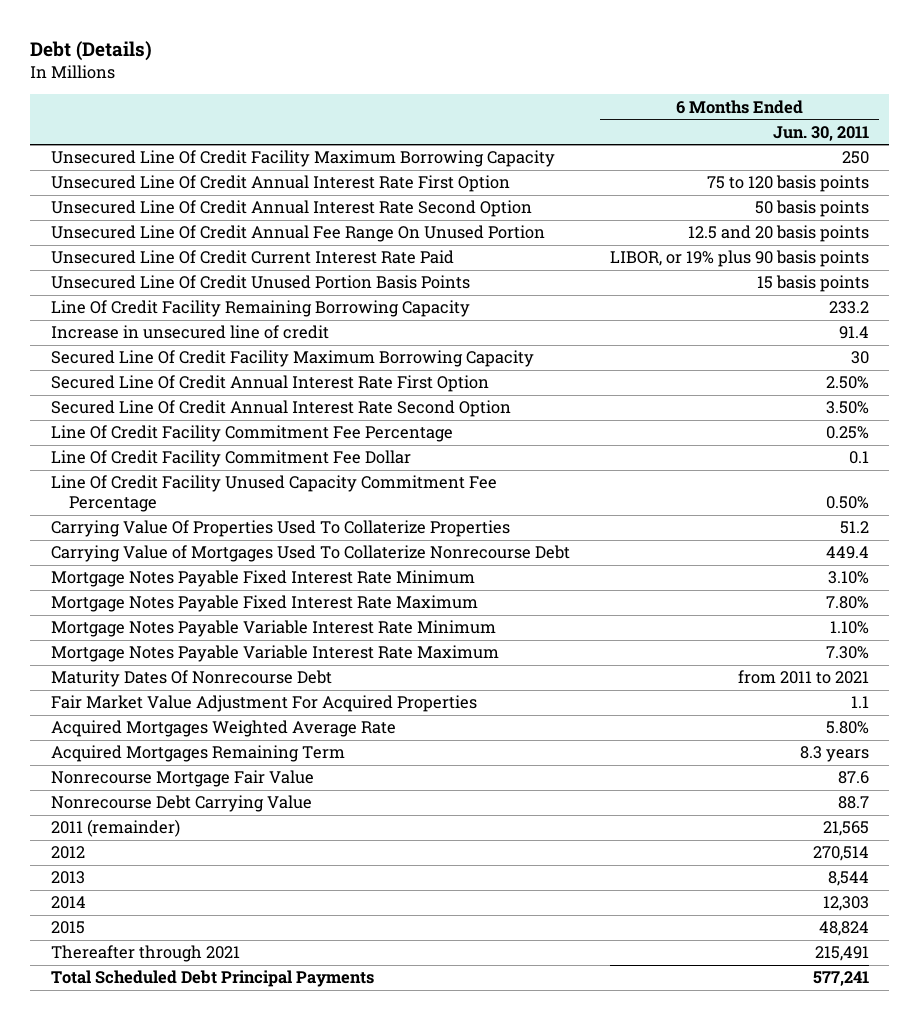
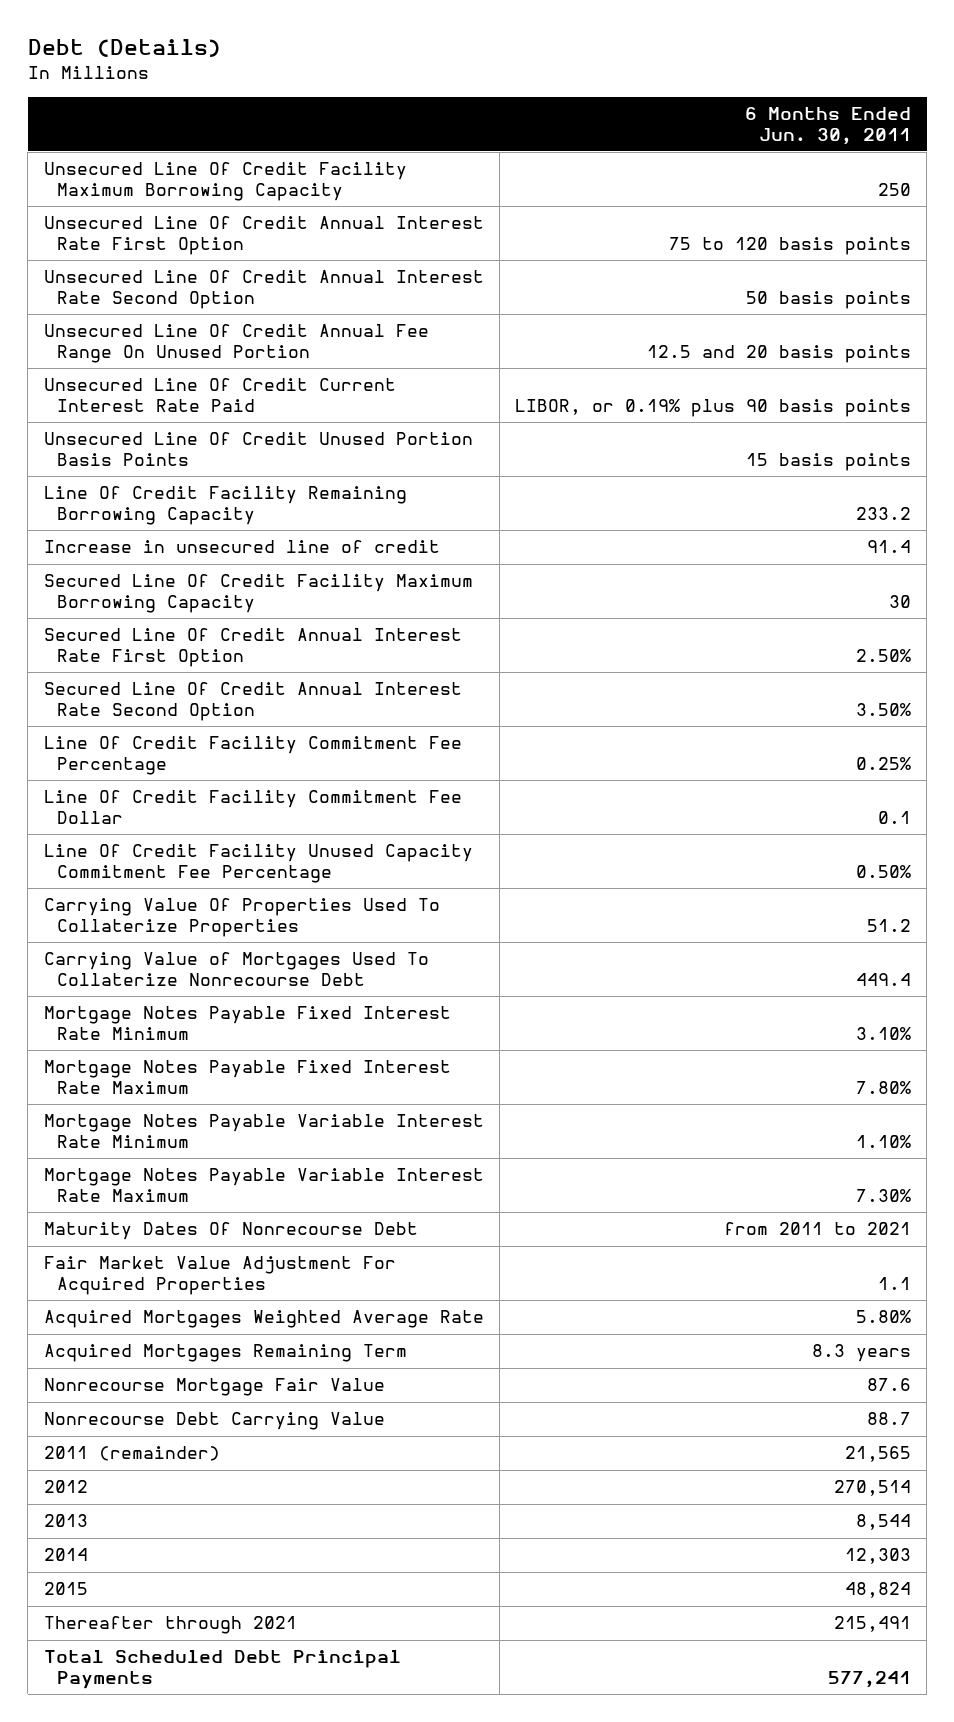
- Unsecured Line Of Credit Current Interest Rate Paid | LIBOR, or 19% plus 90 basis points
+ Unsecured Line Of Credit Current Interest Rate Paid | LIBOR, or 0.19% plus 90 basis points

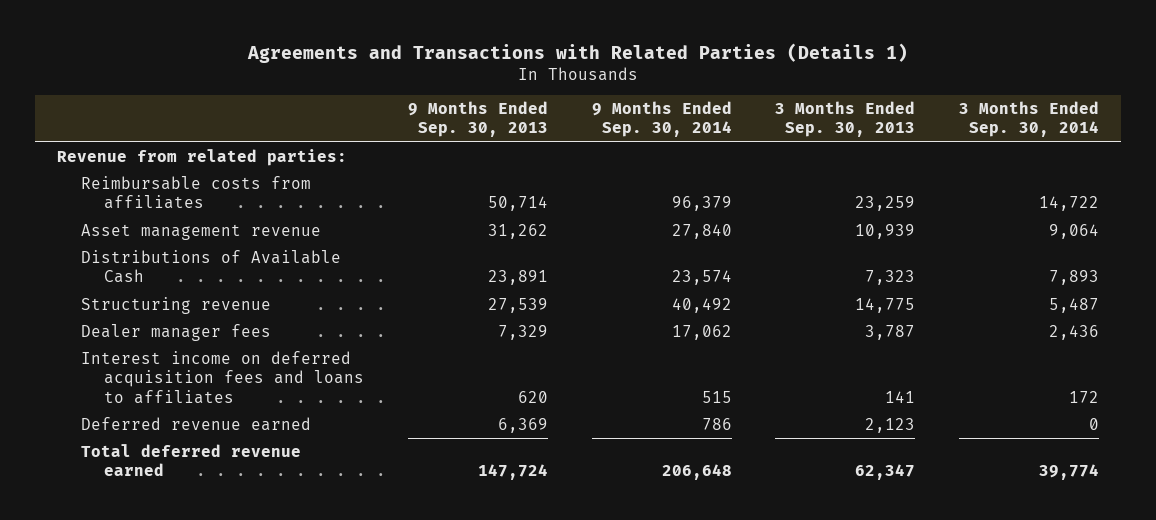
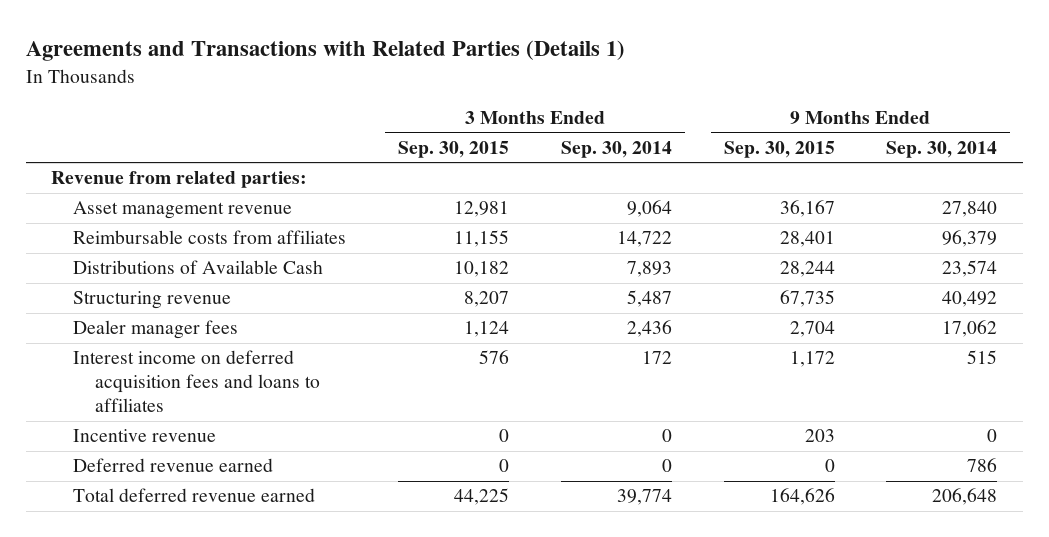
- | 9 Months Ended Sep. 30, 2013 | 9 Months Ended Sep. 30, 2014 | 3 Months Ended Sep. 30, 2013 | 3 Months Ended Sep. 30, 2014
+ | 3 Months Ended Sep. 30, 2015 | 3 Months Ended Sep. 30, 2014 | 9 Months Ended Sep. 30, 2015 | 9 Months Ended Sep. 30, 2014
moved down: Reimbursable costs from affiliates | 11,155 | 14,722 | 28,401 | 96,379
+ Incentive revenue | 0 | 0 | 203 | 0

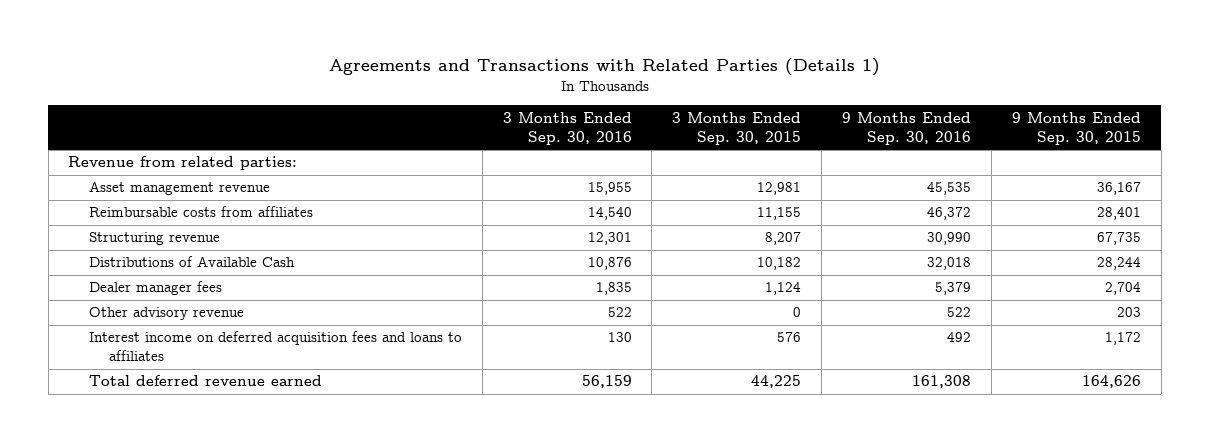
- | 3 Months Ended Sep. 30, 2015 | 3 Months Ended Sep. 30, 2014 | 9 Months Ended Sep. 30, 2015 | 9 Months Ended Sep. 30, 2014
+ | 3 Months Ended Sep. 30, 2016 | 3 Months Ended Sep. 30, 2015 | 9 Months Ended Sep. 30, 2016 | 9 Months Ended Sep. 30, 2015
moved down: Distributions of Available Cash | 10,876 | 10,182 | 32,018 | 28,244
+ Other advisory revenue | 522 | 0 | 522 | 203
- Incentive revenue | 0 | 0 | 203 | 0
- Deferred revenue earned | 0 | 0 | 0 | 786

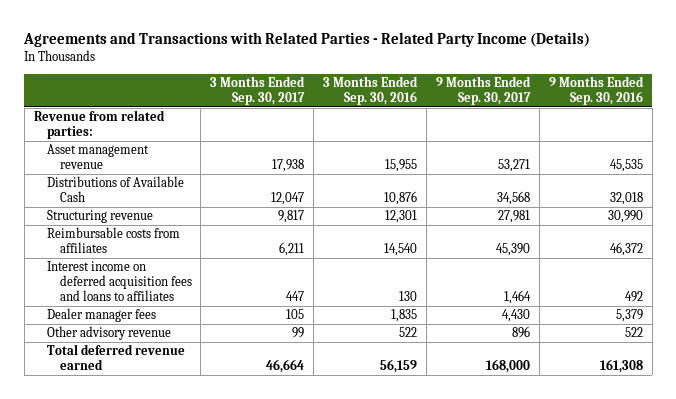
- Agreements and Transactions with Related Parties (Details 1)
+ Agreements and Transactions with Related Parties - Related Party Income (Details)
- | 3 Months Ended Sep. 30, 2016 | 3 Months Ended Sep. 30, 2015 | 9 Months Ended Sep. 30, 2016 | 9 Months Ended Sep. 30, 2015
+ | 3 Months Ended Sep. 30, 2017 | 3 Months Ended Sep. 30, 2016 | 9 Months Ended Sep. 30, 2017 | 9 Months Ended Sep. 30, 2016
moved down: Structuring revenue | 9,817 | 12,301 | 27,981 | 30,990
moved down: Reimbursable costs from affiliates | 6,211 | 14,540 | 45,390 | 46,372
moved up: Interest income on deferred acquisition fees and loans to affiliates | 447 | 130 | 1,464 | 492

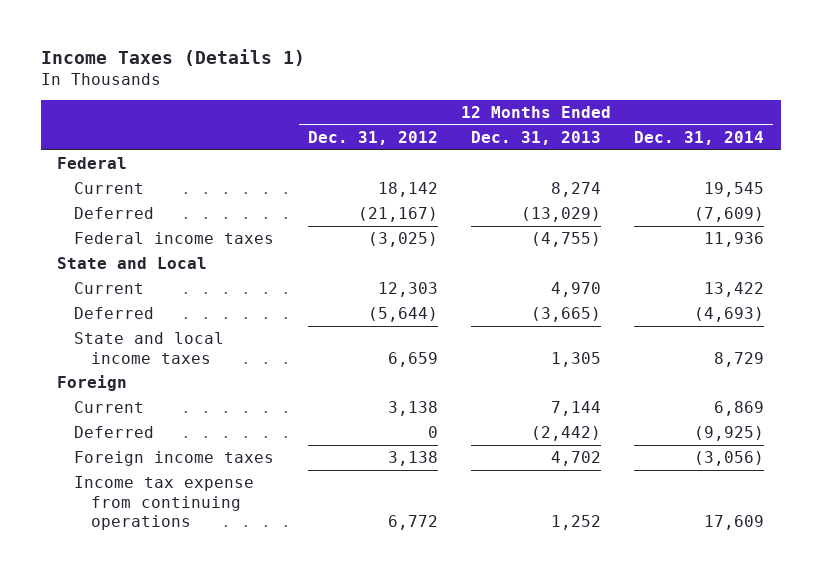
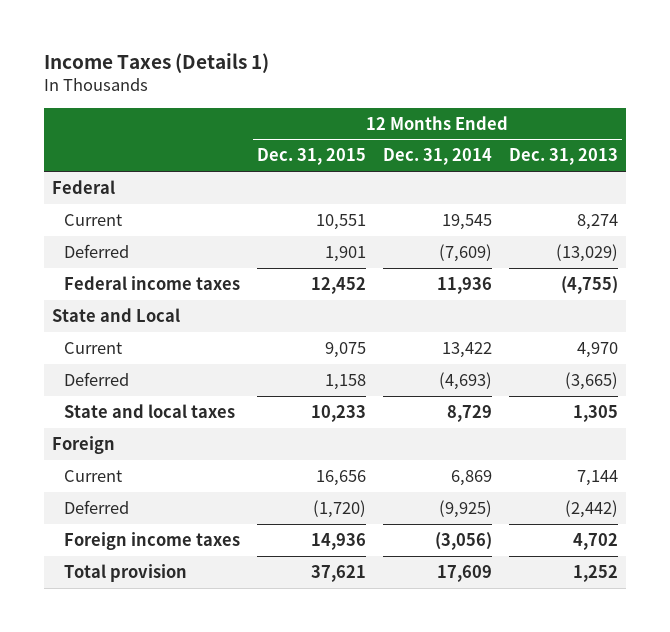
- | 12 Months Ended Dec. 31, 2012 | 12 Months Ended Dec. 31, 2013 | 12 Months Ended Dec. 31, 2014
+ | 12 Months Ended Dec. 31, 2015 | 12 Months Ended Dec. 31, 2014 | 12 Months Ended Dec. 31, 2013
- State and local income taxes | 6,659 | 1,305 | 8,729
+ State and local taxes | 10,233 | 8,729 | 1,305
- Income tax expense from continuing operations | 6,772 | 1,252 | 17,609
+ Total provision | 37,621 | 17,609 | 1,252

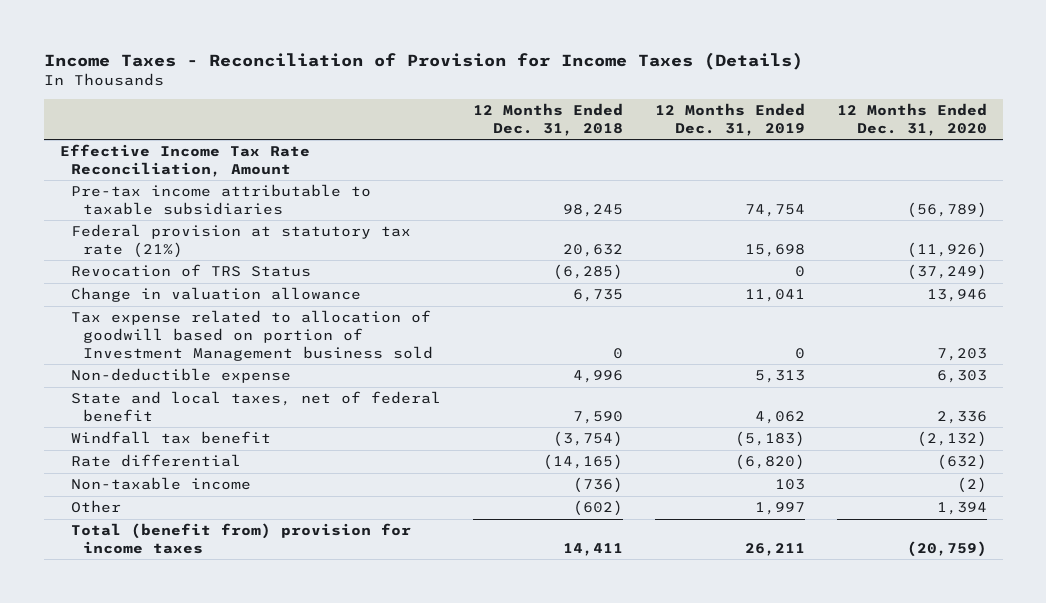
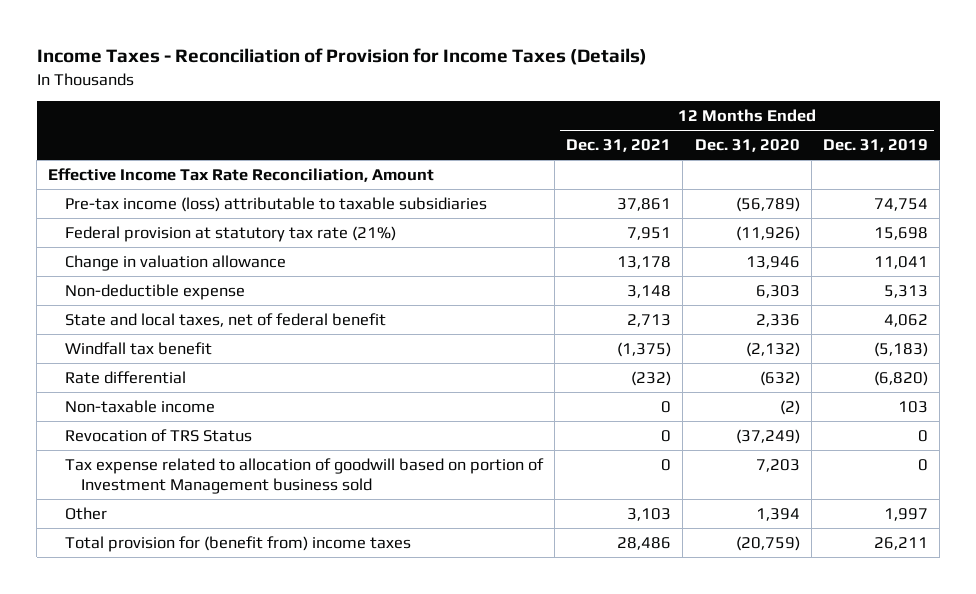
- | 12 Months Ended Dec. 31, 2018 | 12 Months Ended Dec. 31, 2019 | 12 Months Ended Dec. 31, 2020
+ | 12 Months Ended Dec. 31, 2021 | 12 Months Ended Dec. 31, 2020 | 12 Months Ended Dec. 31, 2019
- Pre-tax income attributable to taxable subsidiaries | 98,245 | 74,754 | (56,789)
+ Pre-tax income (loss) attributable to taxable subsidiaries | 37,861 | (56,789) | 74,754
moved down: Revocation of TRS Status | 0 | (37,249) | 0
moved down: Tax expense related to allocation of goodwill based on portion of Investment Management business sold | 0 | 7,203 | 0
- Total (benefit from) provision for income taxes | 14,411 | 26,211 | (20,759)
+ Total provision for (benefit from) income taxes | 28,486 | (20,759) | 26,211

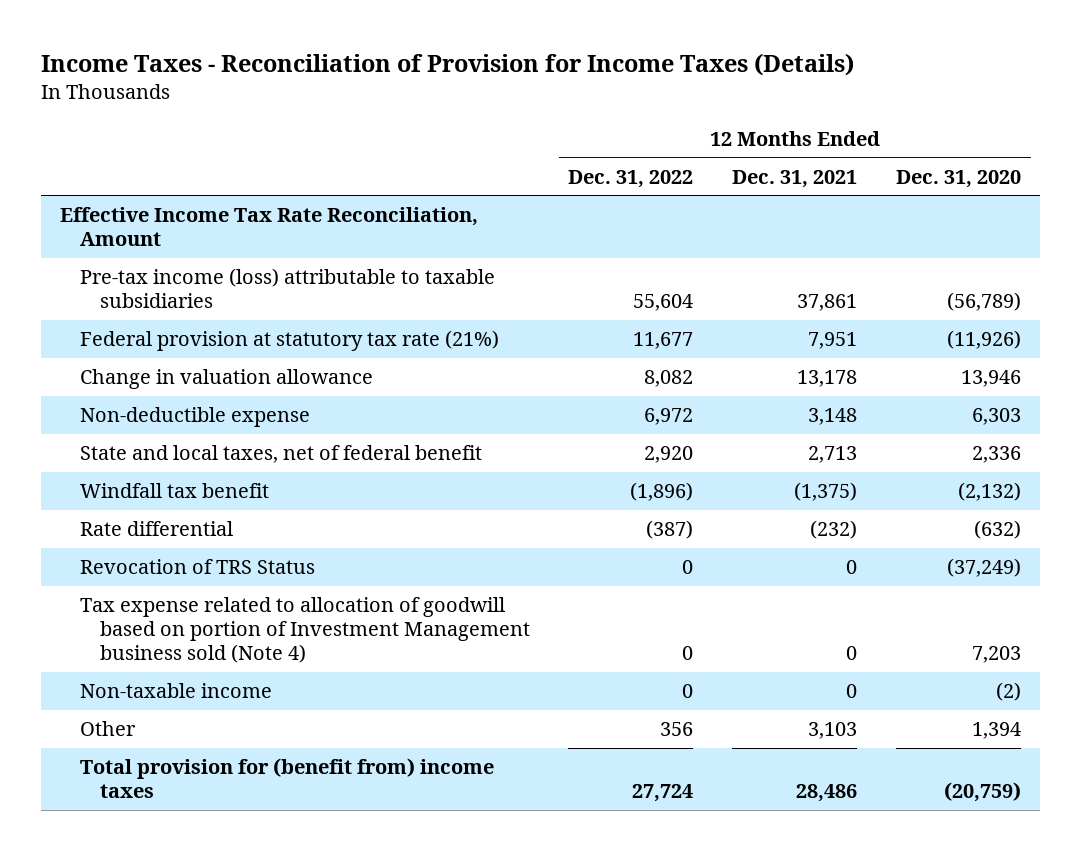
- | 12 Months Ended Dec. 31, 2021 | 12 Months Ended Dec. 31, 2020 | 12 Months Ended Dec. 31, 2019
+ | 12 Months Ended Dec. 31, 2022 | 12 Months Ended Dec. 31, 2021 | 12 Months Ended Dec. 31, 2020
- Tax expense related to allocation of goodwill based on portion of Investment Management business sold | 0 | 7,203 | 0
+ Tax expense related to allocation of goodwill based on portion of Investment Management business sold (Note 4) | 0 | 0 | 7,203
moved down: Non-taxable income | 0 | 0 | (2)

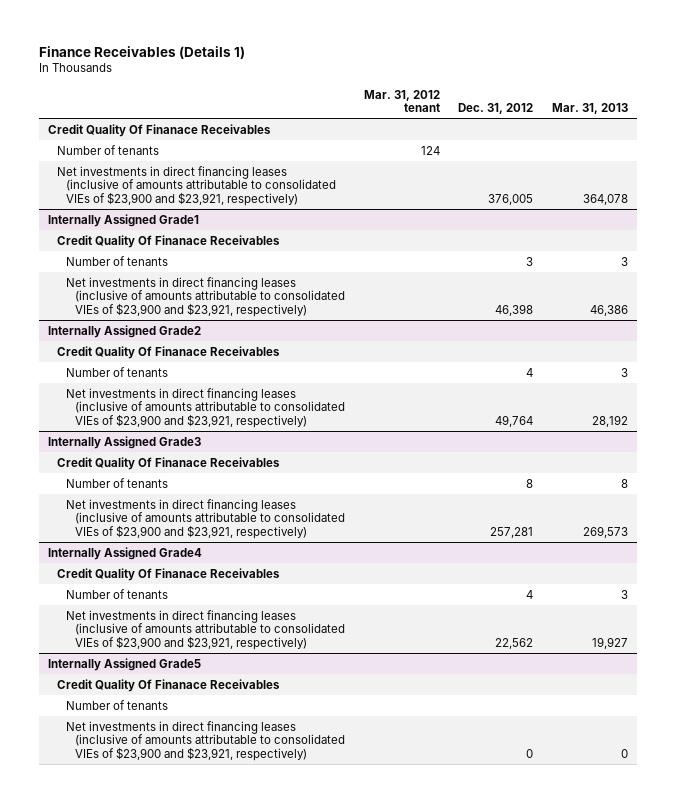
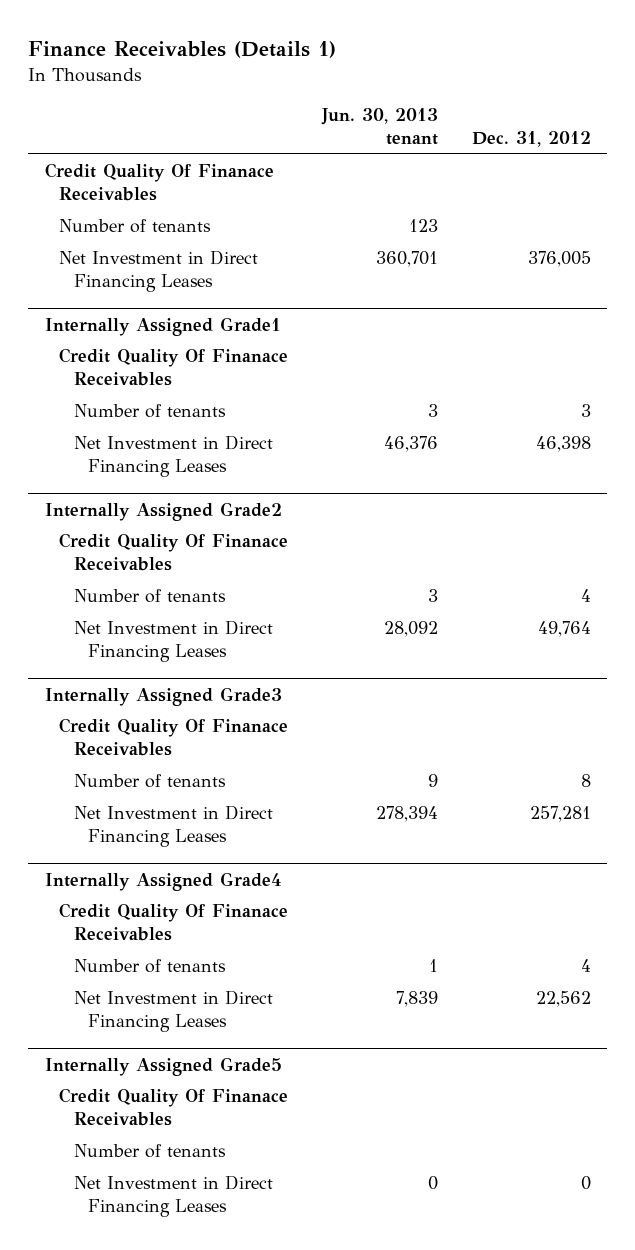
- | Mar. 31, 2012 tenant | Dec. 31, 2012 | Mar. 31, 2013
+ | Jun. 30, 2013 tenant | Dec. 31, 2012
- Net investments in direct financing leases (inclusive of amounts attributable to consolidated VIEs of $23,900 and $23,921, respectively) | | 376,005 | 364,078
+ Net Investment in Direct Financing Leases | 360,701 | 376,005
@ Internally Assigned Grade1
- Net investments in direct financing leases (inclusive of amounts attributable to consolidated VIEs of $23,900 and $23,921, respectively) | | 46,398 | 46,386
+ Net Investment in Direct Financing Leases | 46,376 | 46,398
@ Internally Assigned Grade2
- Net investments in direct financing leases (inclusive of amounts attributable to consolidated VIEs of $23,900 and $23,921, respectively) | | 49,764 | 28,192
+ Net Investment in Direct Financing Leases | 28,092 | 49,764
@ Internally Assigned Grade3
- Net investments in direct financing leases (inclusive of amounts attributable to consolidated VIEs of $23,900 and $23,921, respectively) | | 257,281 | 269,573
+ Net Investment in Direct Financing Leases | 278,394 | 257,281
@ Internally Assigned Grade4
- Net investments in direct financing leases (inclusive of amounts attributable to consolidated VIEs of $23,900 and $23,921, respectively) | | 22,562 | 19,927
+ Net Investment in Direct Financing Leases | 7,839 | 22,562
@ Internally Assigned Grade5
- Net investments in direct financing leases (inclusive of amounts attributable to consolidated VIEs of $23,900 and $23,921, respectively) | | 0 | 0
+ Net Investment in Direct Financing Leases | 0 | 0

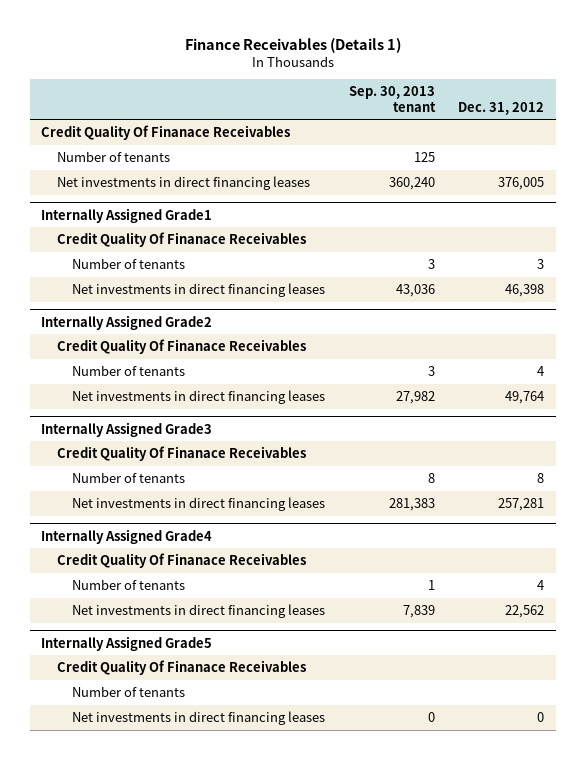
- | Jun. 30, 2013 tenant | Dec. 31, 2012
+ | Sep. 30, 2013 tenant | Dec. 31, 2012
- Net Investment in Direct Financing Leases | 360,701 | 376,005
+ Net investments in direct financing leases | 360,240 | 376,005
@ Internally Assigned Grade1
- Net Investment in Direct Financing Leases | 46,376 | 46,398
+ Net investments in direct financing leases | 43,036 | 46,398
@ Internally Assigned Grade2
- Net Investment in Direct Financing Leases | 28,092 | 49,764
+ Net investments in direct financing leases | 27,982 | 49,764
@ Internally Assigned Grade3
- Net Investment in Direct Financing Leases | 278,394 | 257,281
+ Net investments in direct financing leases | 281,383 | 257,281
@ Internally Assigned Grade4
- Net Investment in Direct Financing Leases | 7,839 | 22,562
+ Net investments in direct financing leases | 7,839 | 22,562
@ Internally Assigned Grade5
- Net Investment in Direct Financing Leases | 0 | 0
+ Net investments in direct financing leases | 0 | 0

